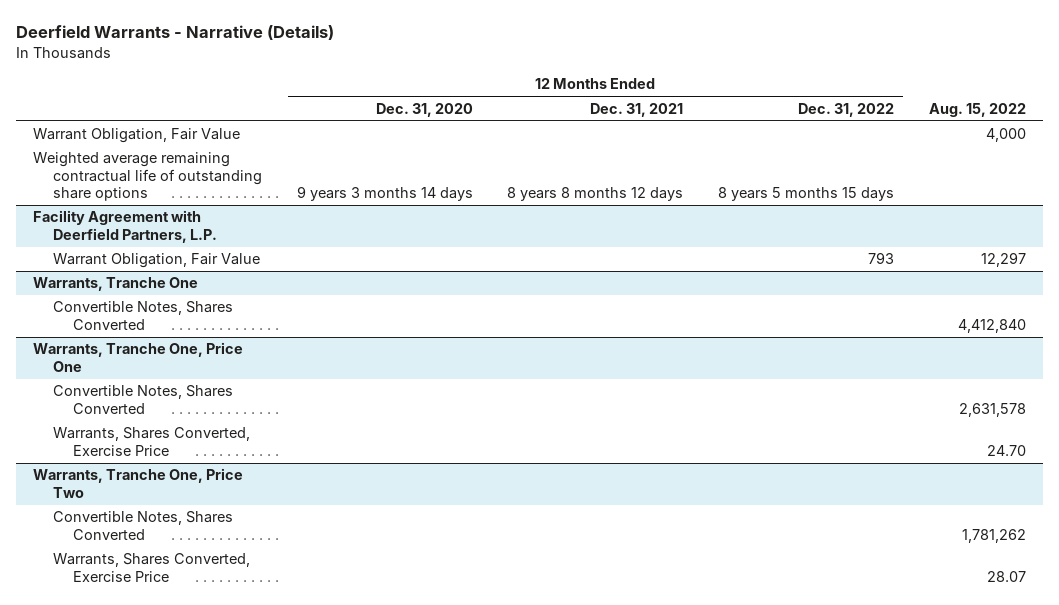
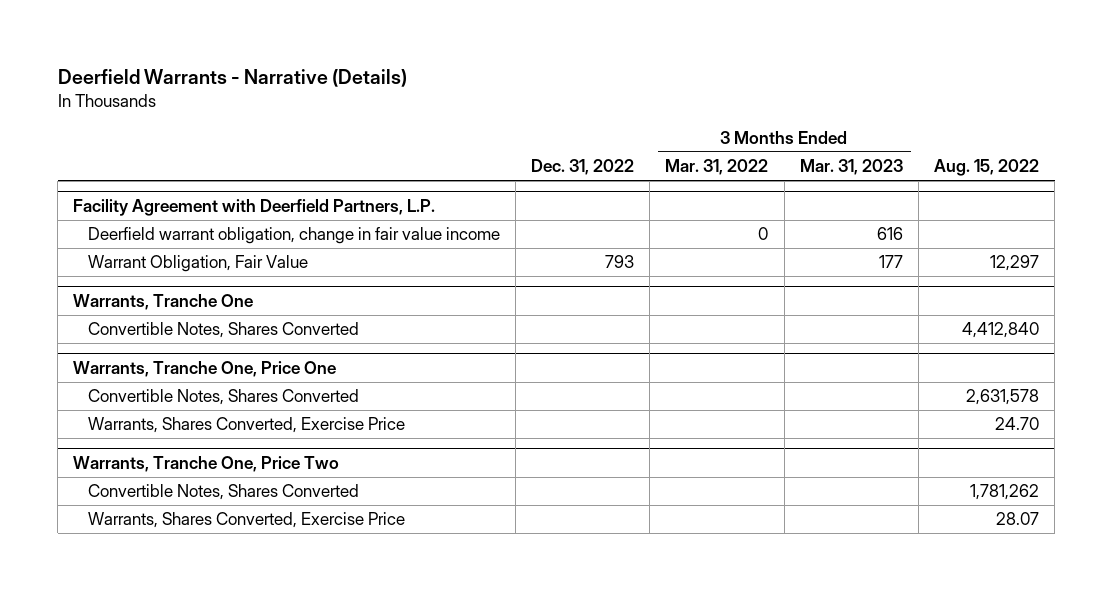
- | 12 Months Ended Dec. 31, 2020 | 12 Months Ended Dec. 31, 2021 | 12 Months Ended Dec. 31, 2022 | Aug. 15, 2022
+ | Dec. 31, 2022 | 3 Months Ended Mar. 31, 2022 | 3 Months Ended Mar. 31, 2023 | Aug. 15, 2022
- Warrant Obligation, Fair Value | | | | 4,000
- Weighted average remaining contractual life of outstanding share options | 9 years 3 months 14 days | 8 years 8 months 12 days | 8 years 5 months 15 days |
@ Facility Agreement with Deerfield Partners, L.P.
+ Deerfield warrant obligation, change in fair value income | | 0 | 616 |

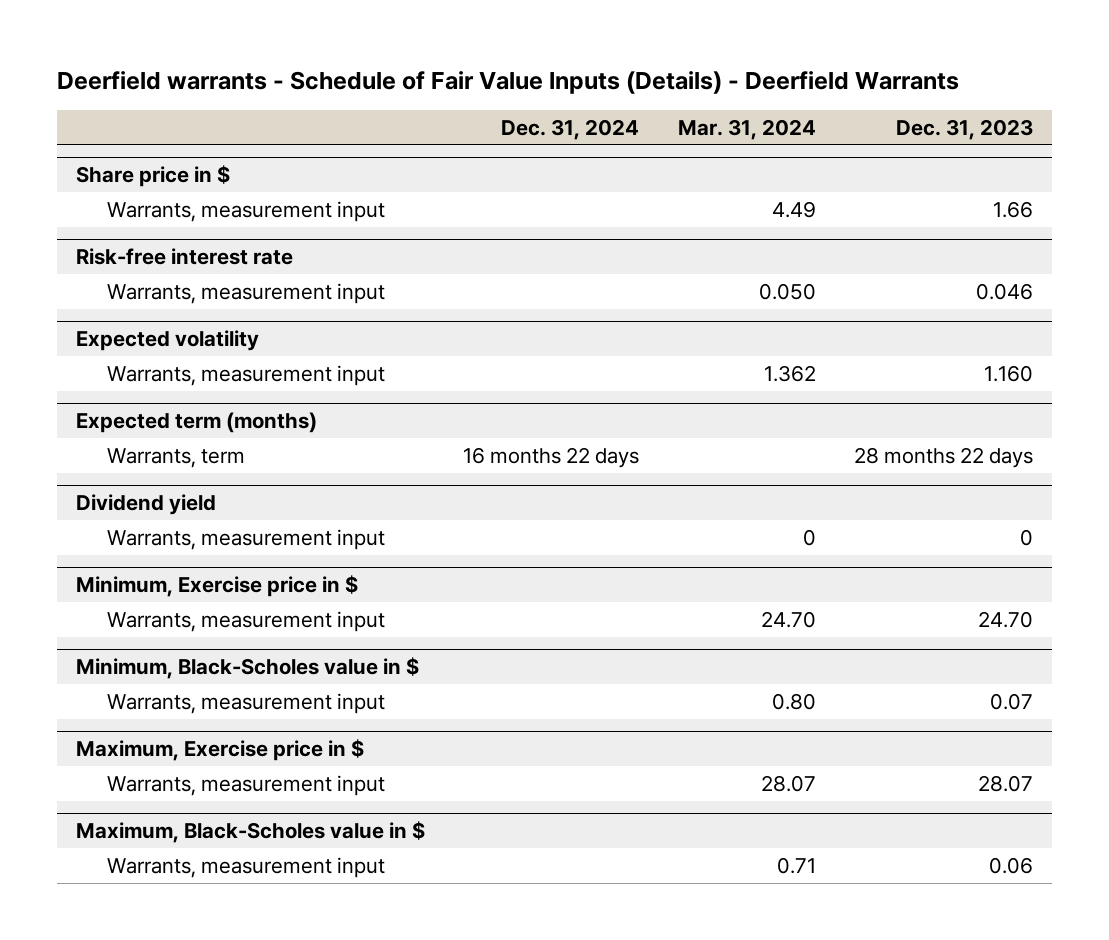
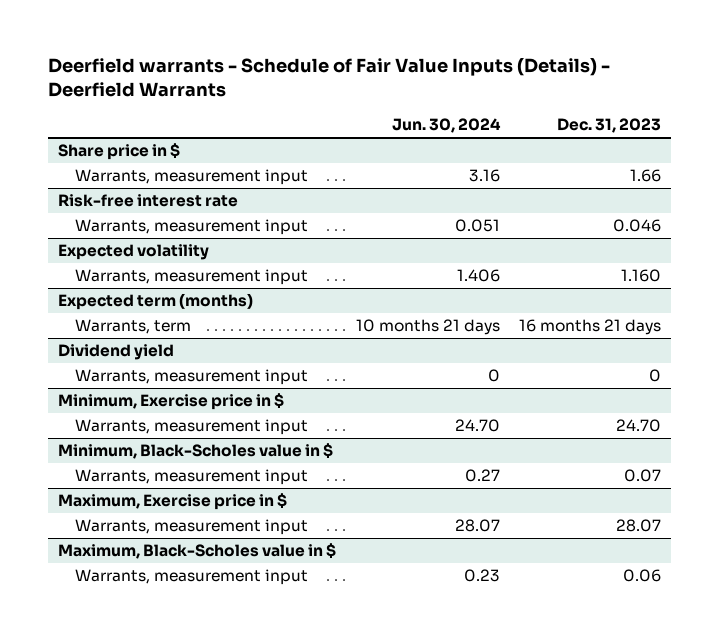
- | Dec. 31, 2024 | Mar. 31, 2024 | Dec. 31, 2023
+ | Jun. 30, 2024 | Dec. 31, 2023
@ Expected term (months)
- Warrants, term | 16 months 22 days | | 28 months 22 days
+ Warrants, term | 10 months 21 days | 16 months 21 days

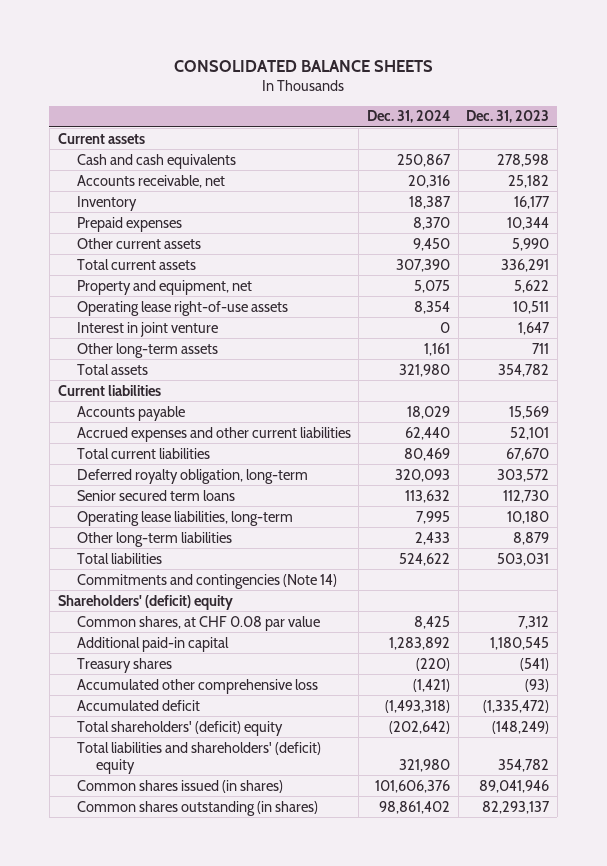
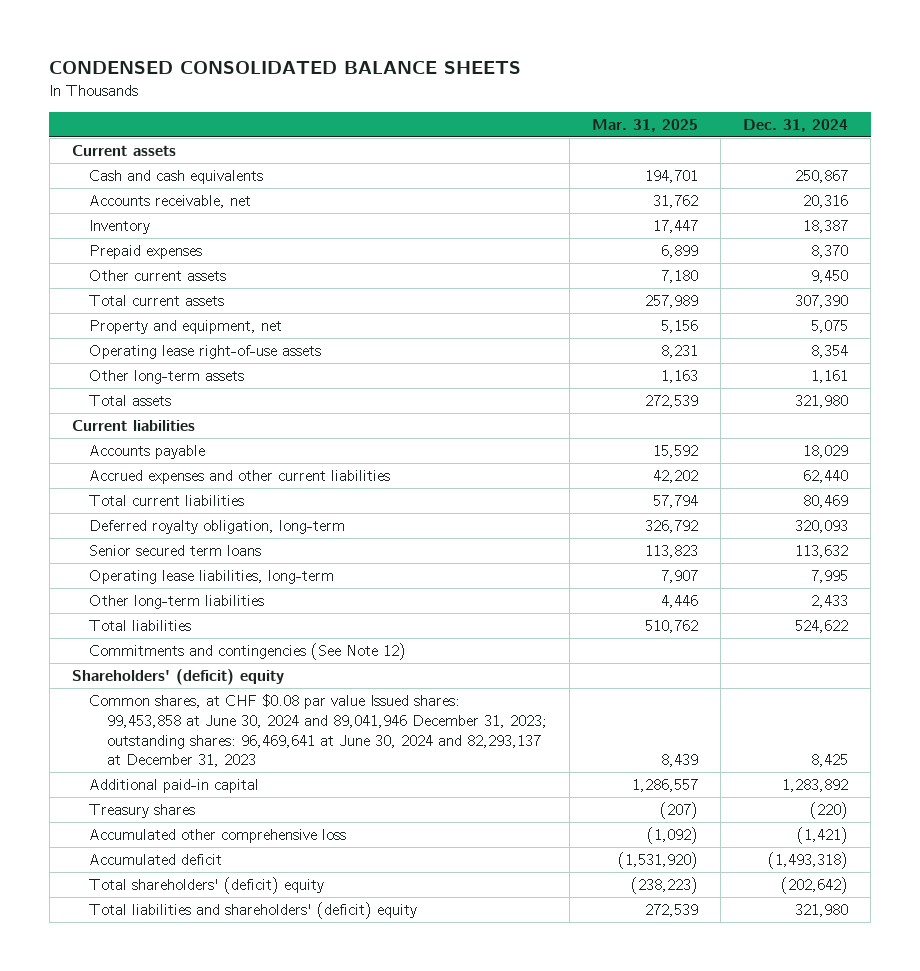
- CONSOLIDATED BALANCE SHEETS
+ CONDENSED CONSOLIDATED BALANCE SHEETS
- | Dec. 31, 2024 | Dec. 31, 2023
+ | Mar. 31, 2025 | Dec. 31, 2024
- Interest in joint venture | 0 | 1,647
- Commitments and contingencies (Note 14)
+ Commitments and contingencies (See Note 12)
- Common shares, at CHF 0.08 par value | 8,425 | 7,312
+ Common shares, at CHF $0.08 par value Issued shares: 99,453,858 at June 30, 2024 and 89,041,946 December 31, 2023; outstanding shares: 96,469,641 at June 30, 2024 and 82,293,137 at December 31, 2023 | 8,439 | 8,425
- Common shares issued (in shares) | 101,606,376 | 89,041,946
- Common shares outstanding (in shares) | 98,861,402 | 82,293,137

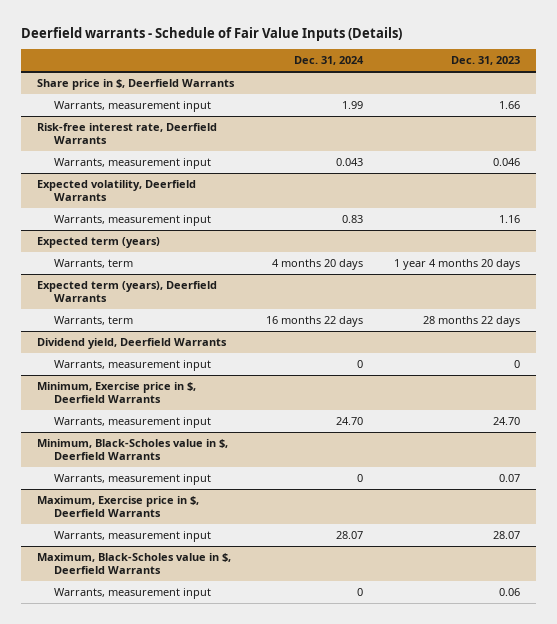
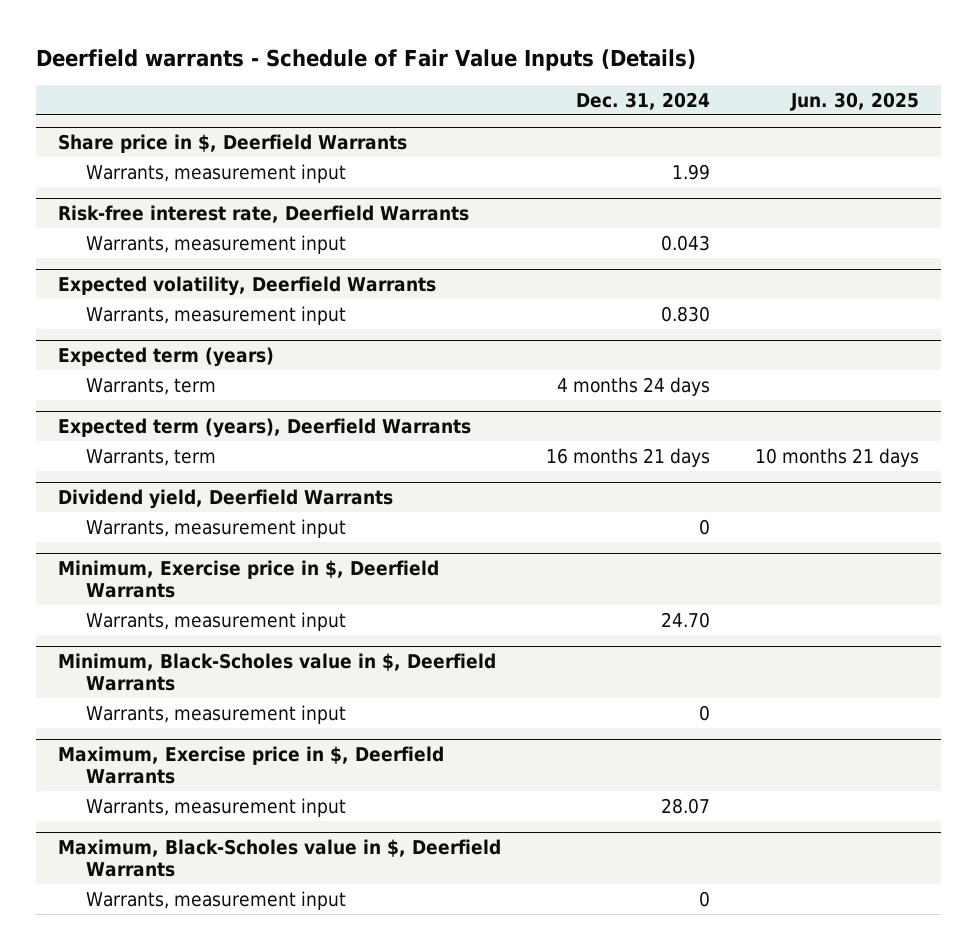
- | Dec. 31, 2024 | Dec. 31, 2023
+ | Dec. 31, 2024 | Jun. 30, 2025
@ Expected volatility, Deerfield Warrants
- Warrants, measurement input | 0.83 | 1.16
+ Warrants, measurement input | 0.830 |
@ Expected term (years)
- Warrants, term | 4 months 20 days | 1 year 4 months 20 days
+ Warrants, term | 4 months 24 days |
@ Expected term (years), Deerfield Warrants
- Warrants, term | 16 months 22 days | 28 months 22 days
+ Warrants, term | 16 months 21 days | 10 months 21 days

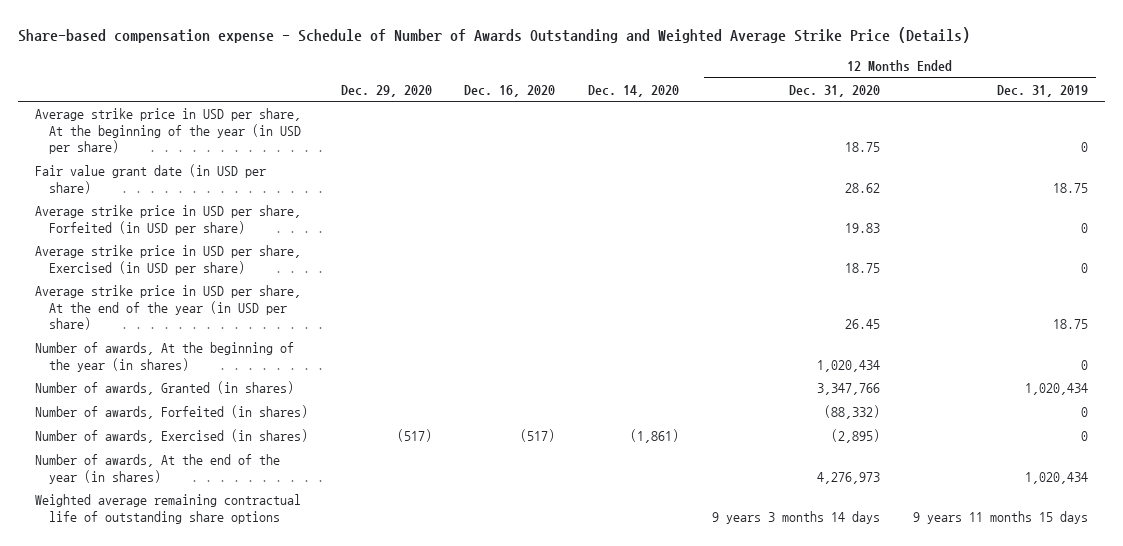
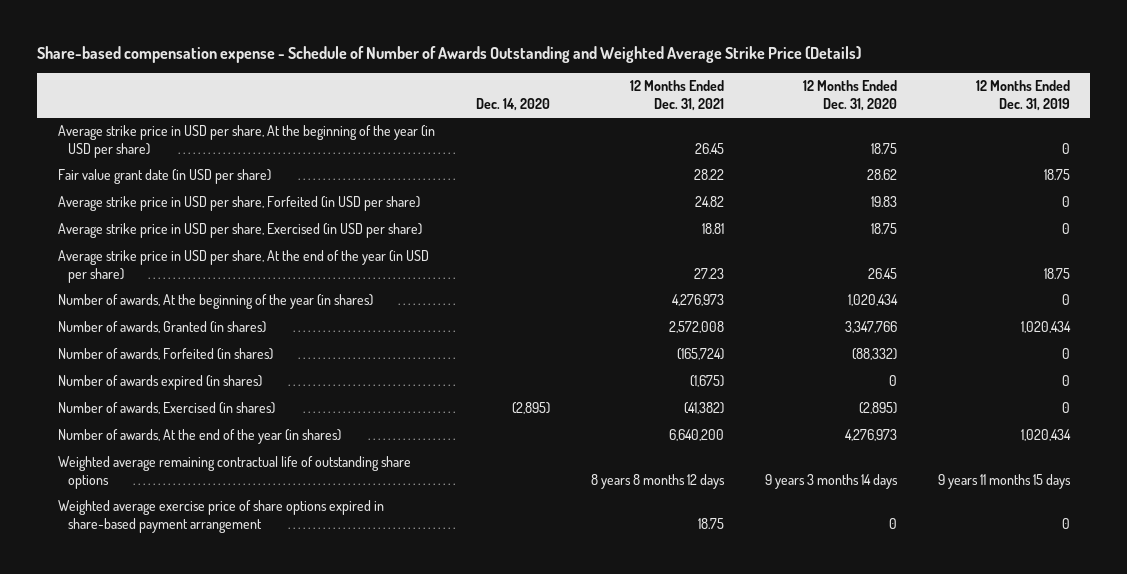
- | Dec. 29, 2020 | Dec. 16, 2020 | Dec. 14, 2020 | 12 Months Ended Dec. 31, 2020 | 12 Months Ended Dec. 31, 2019
+ | Dec. 14, 2020 | 12 Months Ended Dec. 31, 2021 | 12 Months Ended Dec. 31, 2020 | 12 Months Ended Dec. 31, 2019
- Number of awards, Exercised (in shares) | (517) | (517) | (1,861) | (2,895) | 0
+ Number of awards expired (in shares) | | (1,675) | 0 | 0
+ Number of awards, Exercised (in shares) | (2,895) | (41,382) | (2,895) | 0
+ Weighted average exercise price of share options expired in share-based payment arrangement | | 18.75 | 0 | 0

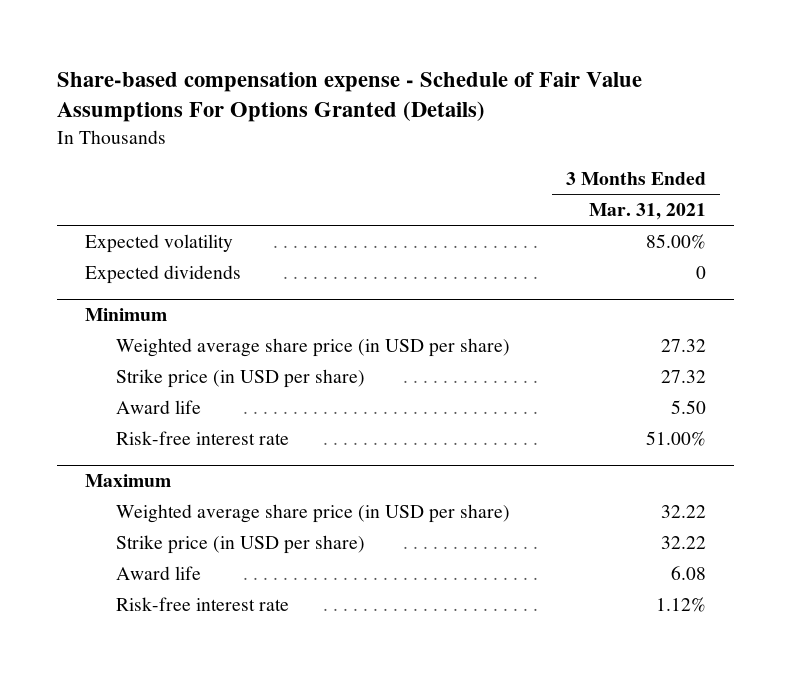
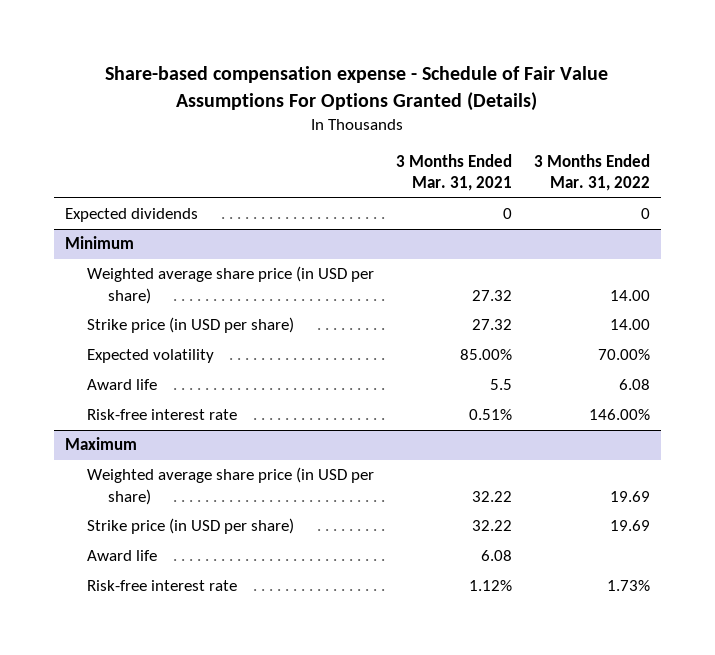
- | 3 Months Ended Mar. 31, 2021
+ | 3 Months Ended Mar. 31, 2021 | 3 Months Ended Mar. 31, 2022
- Expected volatility | 85.00%
@ Minimum
- Award life | 5.50
- Risk-free interest rate | 51.00%
+ Expected volatility | 85.00% | 70.00%
+ Award life | 5.5 | 6.08
+ Risk-free interest rate | 0.51% | 146.00%

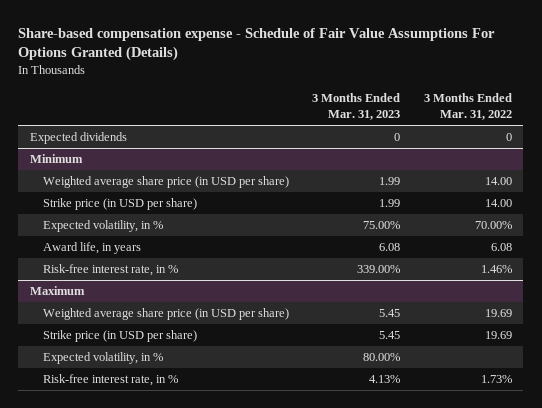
- | 3 Months Ended Mar. 31, 2021 | 3 Months Ended Mar. 31, 2022
+ | 3 Months Ended Mar. 31, 2023 | 3 Months Ended Mar. 31, 2022
@ Minimum
- Expected volatility | 85.00% | 70.00%
- Award life | 5.5 | 6.08
- Risk-free interest rate | 0.51% | 146.00%
+ Expected volatility, in % | 75.00% | 70.00%
+ Award life, in years | 6.08 | 6.08
+ Risk-free interest rate, in % | 339.00% | 1.46%
@ Maximum
- Award life | 6.08 |
- Risk-free interest rate | 1.12% | 1.73%
+ Expected volatility, in % | 80.00% |
+ Risk-free interest rate, in % | 4.13% | 1.73%

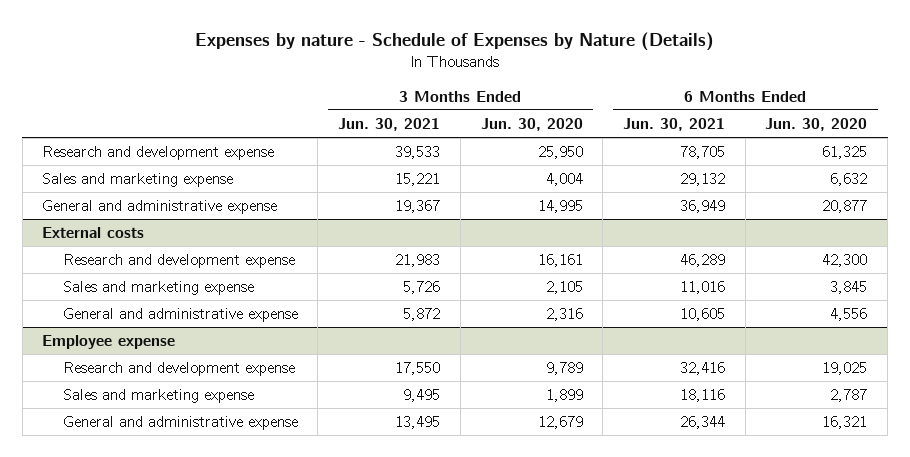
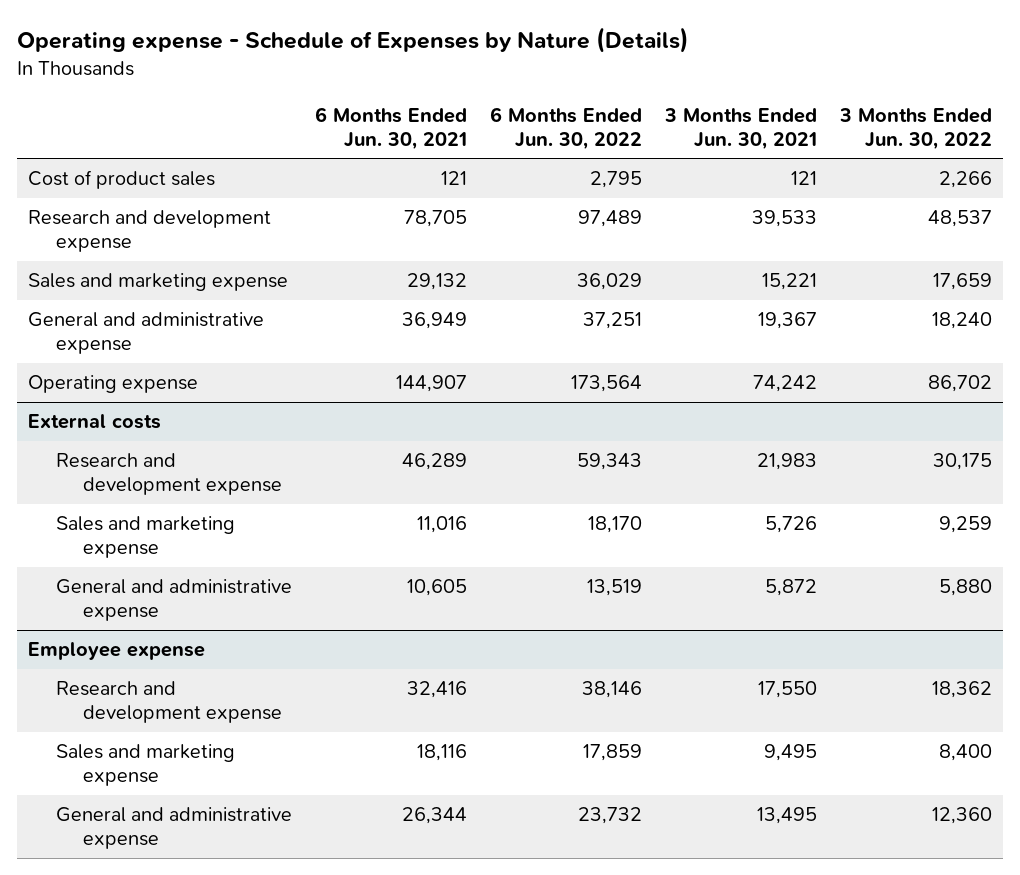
- Expenses by nature - Schedule of Expenses by Nature (Details)
+ Operating expense - Schedule of Expenses by Nature (Details)
- | 3 Months Ended Jun. 30, 2021 | 3 Months Ended Jun. 30, 2020 | 6 Months Ended Jun. 30, 2021 | 6 Months Ended Jun. 30, 2020
+ | 6 Months Ended Jun. 30, 2021 | 6 Months Ended Jun. 30, 2022 | 3 Months Ended Jun. 30, 2021 | 3 Months Ended Jun. 30, 2022
+ Cost of product sales | 121 | 2,795 | 121 | 2,266
+ Operating expense | 144,907 | 173,564 | 74,242 | 86,702

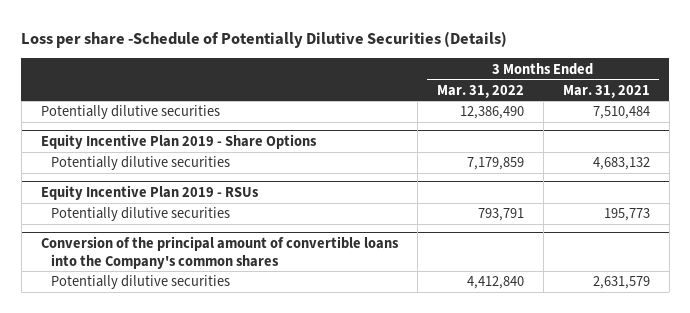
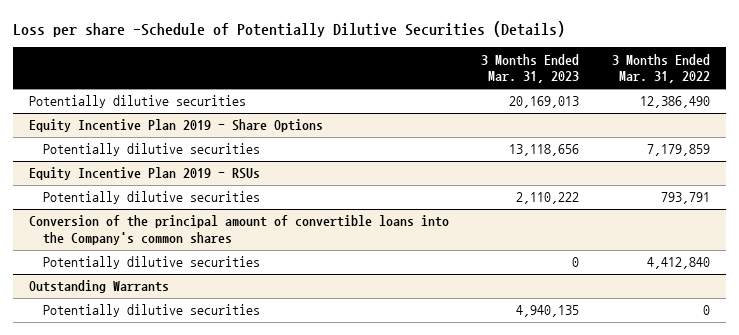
- | 3 Months Ended Mar. 31, 2022 | 3 Months Ended Mar. 31, 2021
+ | 3 Months Ended Mar. 31, 2023 | 3 Months Ended Mar. 31, 2022
+ Outstanding Warrants
+ Potentially dilutive securities | 4,940,135 | 0

